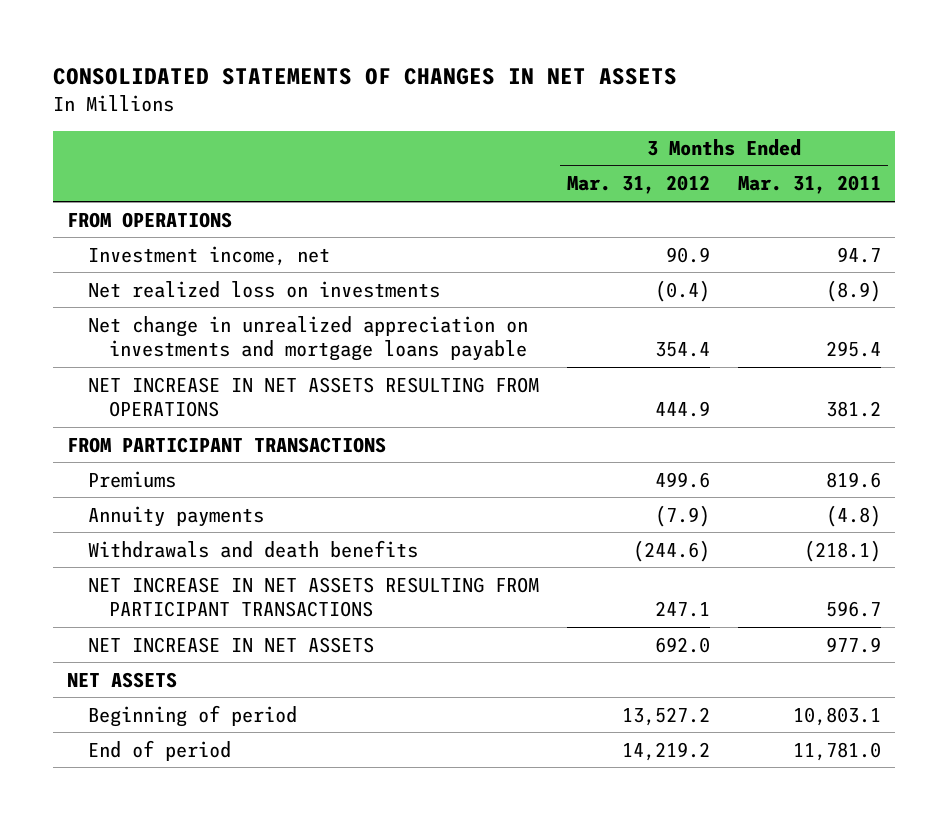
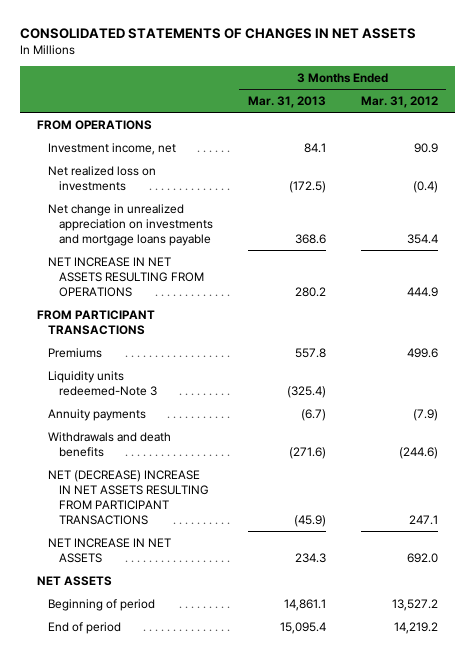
- | 3 Months Ended Mar. 31, 2012 | 3 Months Ended Mar. 31, 2011
+ | 3 Months Ended Mar. 31, 2013 | 3 Months Ended Mar. 31, 2012
+ Liquidity units redeemed-Note 3 | (325.4) |
- NET INCREASE IN NET ASSETS RESULTING FROM PARTICIPANT TRANSACTIONS | 247.1 | 596.7
+ NET (DECREASE) INCREASE IN NET ASSETS RESULTING FROM PARTICIPANT TRANSACTIONS | (45.9) | 247.1

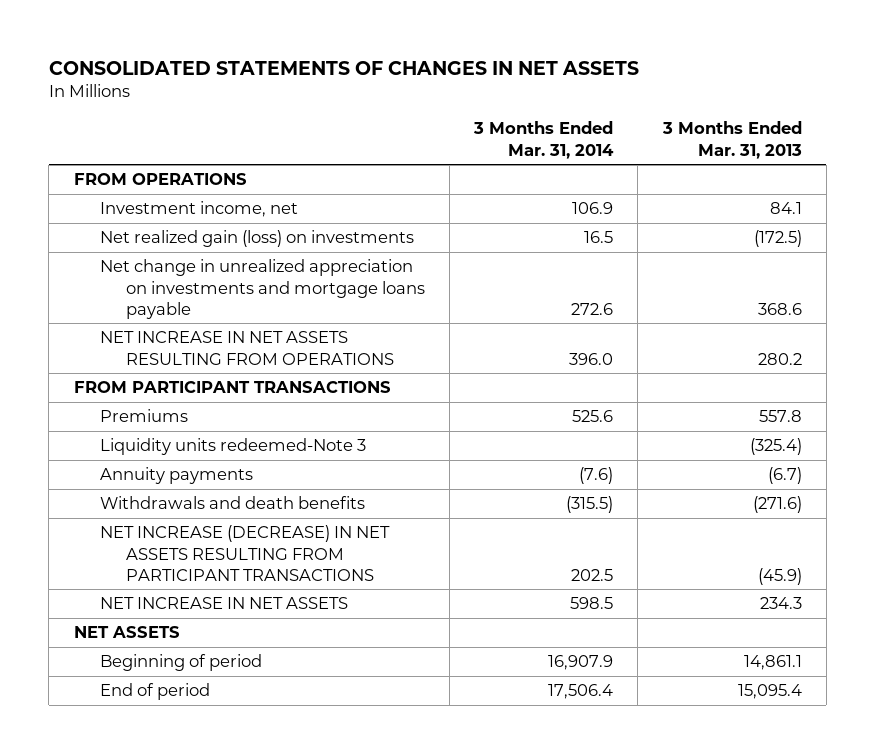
- | 3 Months Ended Mar. 31, 2013 | 3 Months Ended Mar. 31, 2012
+ | 3 Months Ended Mar. 31, 2014 | 3 Months Ended Mar. 31, 2013
- Net realized loss on investments | (172.5) | (0.4)
+ Net realized gain (loss) on investments | 16.5 | (172.5)
- NET (DECREASE) INCREASE IN NET ASSETS RESULTING FROM PARTICIPANT TRANSACTIONS | (45.9) | 247.1
+ NET INCREASE (DECREASE) IN NET ASSETS RESULTING FROM PARTICIPANT TRANSACTIONS | 202.5 | (45.9)

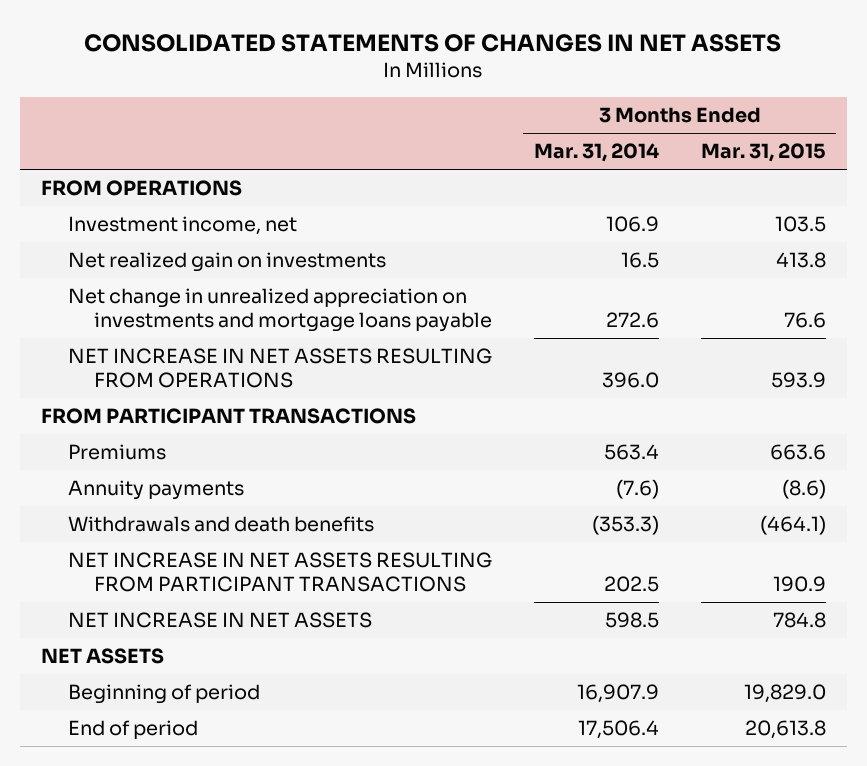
- | 3 Months Ended Mar. 31, 2014 | 3 Months Ended Mar. 31, 2013
+ | 3 Months Ended Mar. 31, 2014 | 3 Months Ended Mar. 31, 2015
- Net realized gain (loss) on investments | 16.5 | (172.5)
+ Net realized gain on investments | 16.5 | 413.8
- Premiums | 525.6 | 557.8
- Liquidity units redeemed-Note 3 | | (325.4)
+ Premiums | 563.4 | 663.6
- Withdrawals and death benefits | (315.5) | (271.6)
- NET INCREASE (DECREASE) IN NET ASSETS RESULTING FROM PARTICIPANT TRANSACTIONS | 202.5 | (45.9)
+ Withdrawals and death benefits | (353.3) | (464.1)
+ NET INCREASE IN NET ASSETS RESULTING FROM PARTICIPANT TRANSACTIONS | 202.5 | 190.9

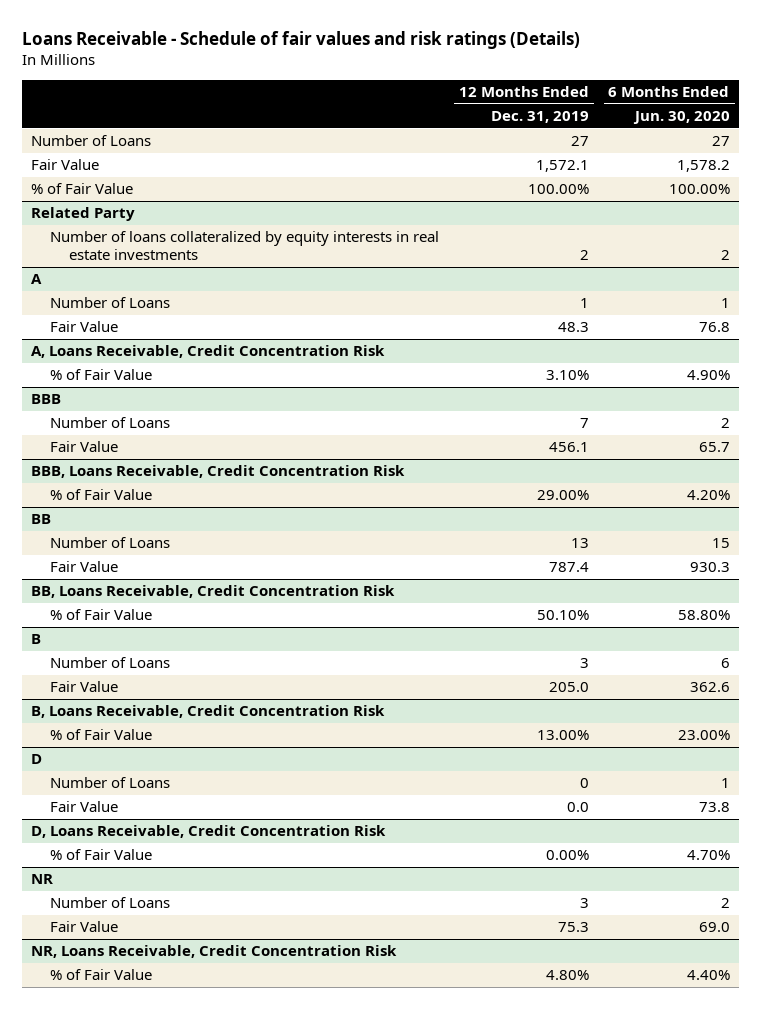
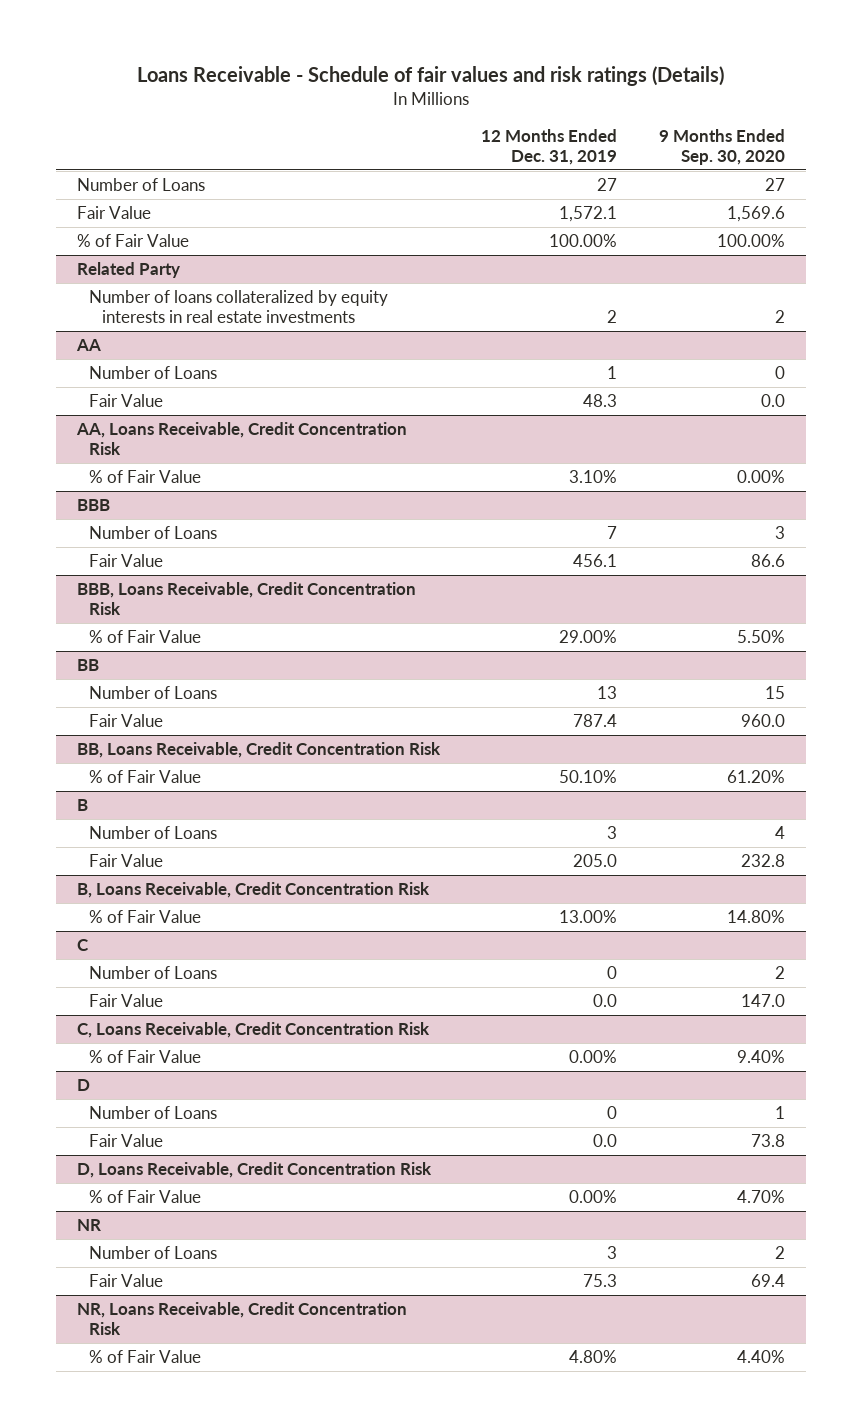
- | 12 Months Ended Dec. 31, 2019 | 6 Months Ended Jun. 30, 2020
+ | 12 Months Ended Dec. 31, 2019 | 9 Months Ended Sep. 30, 2020
- A
+ AA
- A, Loans Receivable, Credit Concentration Risk
+ AA, Loans Receivable, Credit Concentration Risk
+ C
+ Number of Loans | 0 | 2
+ Fair Value | 0.0 | 147.0
+ C, Loans Receivable, Credit Concentration Risk
+ % of Fair Value | 0.00% | 9.40%

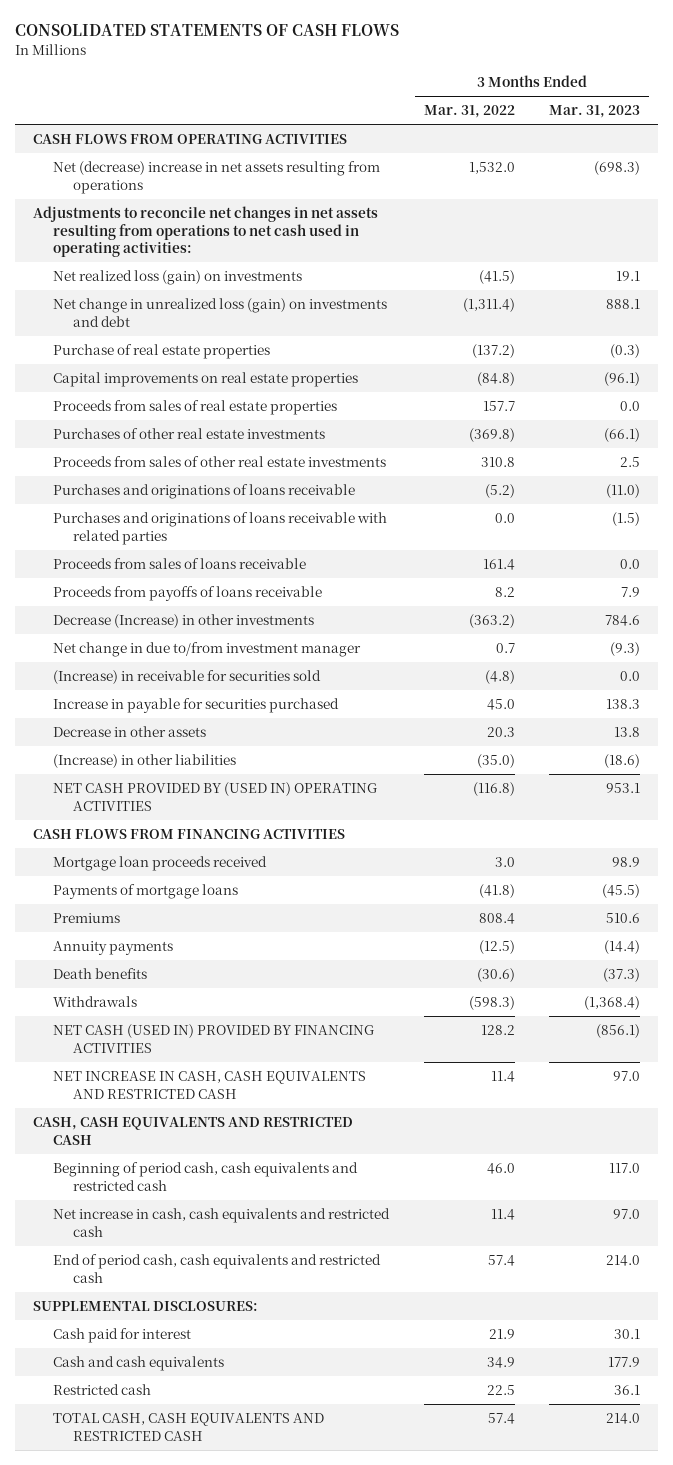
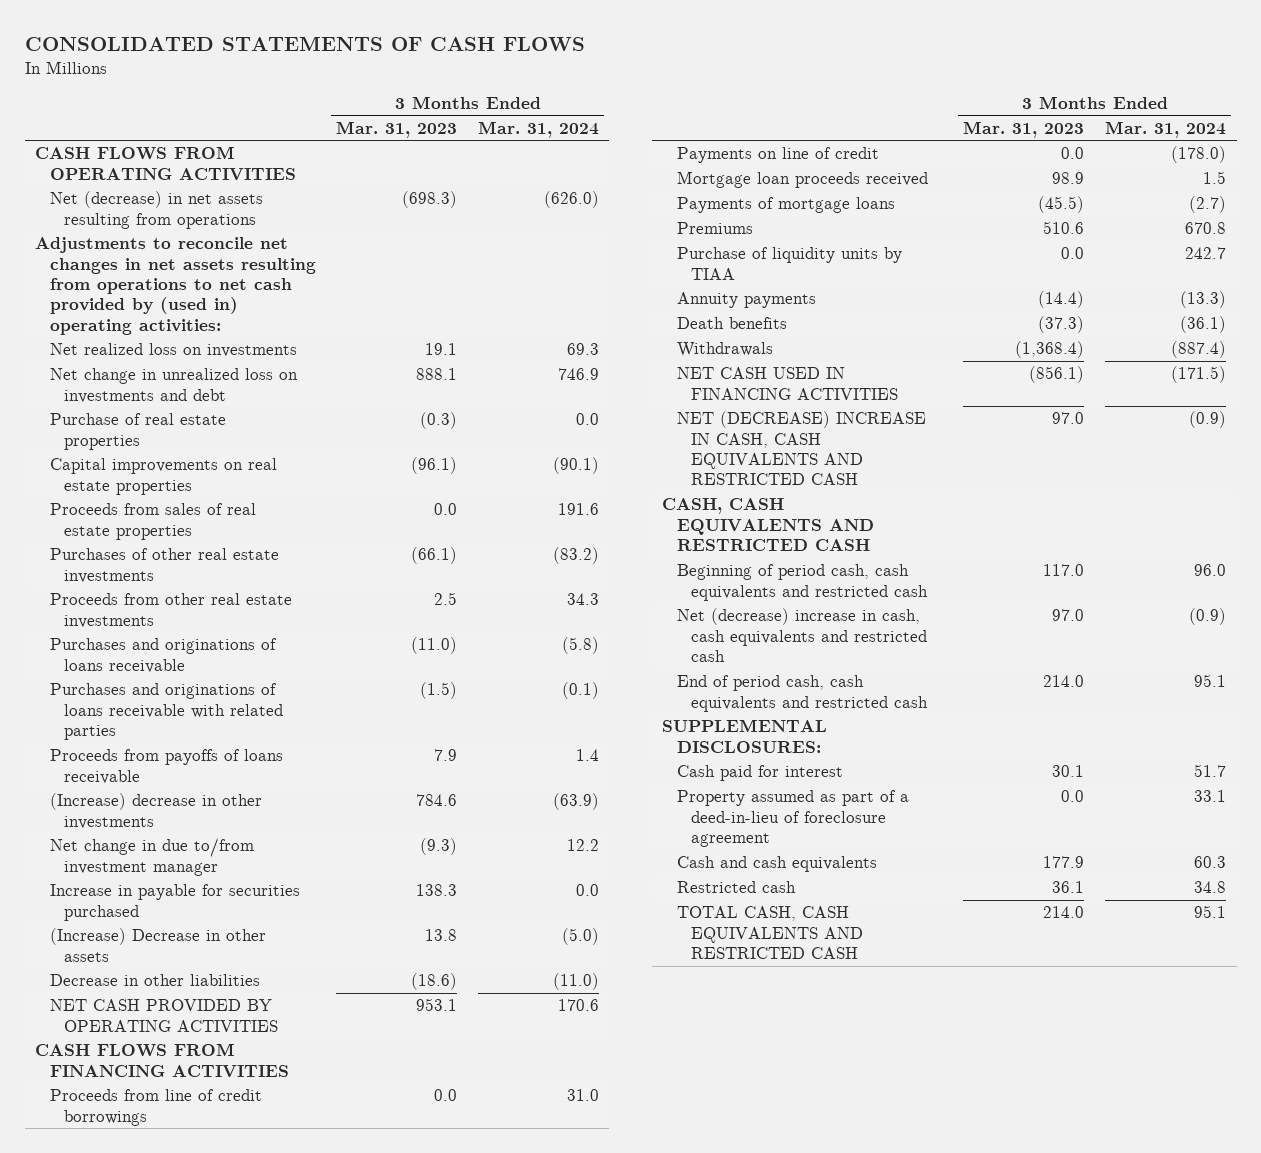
- | 3 Months Ended Mar. 31, 2022 | 3 Months Ended Mar. 31, 2023
+ | 3 Months Ended Mar. 31, 2023 | 3 Months Ended Mar. 31, 2024
- Net (decrease) increase in net assets resulting from operations | 1,532.0 | (698.3)
- Adjustments to reconcile net changes in net assets resulting from operations to net cash used in operating activities:
- Net realized loss (gain) on investments | (41.5) | 19.1
- Net change in unrealized loss (gain) on investments and debt | (1,311.4) | 888.1
+ Net (decrease) in net assets resulting from operations | (698.3) | (626.0)
+ Adjustments to reconcile net changes in net assets resulting from operations to net cash provided by (used in) operating activities:
+ Net realized loss on investments | 19.1 | 69.3
+ Net change in unrealized loss on investments and debt | 888.1 | 746.9
- Proceeds from sales of other real estate investments | 310.8 | 2.5
+ Proceeds from other real estate investments | 2.5 | 34.3
- Proceeds from sales of loans receivable | 161.4 | 0.0
- Decrease (Increase) in other investments | (363.2) | 784.6
+ (Increase) decrease in other investments | 784.6 | (63.9)
- (Increase) in receivable for securities sold | (4.8) | 0.0
- Decrease in other assets | 20.3 | 13.8
- (Increase) in other liabilities | (35.0) | (18.6)
- NET CASH PROVIDED BY (USED IN) OPERATING ACTIVITIES | (116.8) | 953.1
+ (Increase) Decrease in other assets | 13.8 | (5.0)
+ Decrease in other liabilities | (18.6) | (11.0)
+ NET CASH PROVIDED BY OPERATING ACTIVITIES | 953.1 | 170.6
+ Proceeds from line of credit borrowings | 0.0 | 31.0
+ Payments on line of credit | 0.0 | (178.0)
+ Purchase of liquidity units by TIAA | 0.0 | 242.7
- NET CASH (USED IN) PROVIDED BY FINANCING ACTIVITIES | 128.2 | (856.1)
- NET INCREASE IN CASH, CASH EQUIVALENTS AND RESTRICTED CASH | 11.4 | 97.0
+ NET CASH USED IN FINANCING ACTIVITIES | (856.1) | (171.5)
+ NET (DECREASE) INCREASE IN CASH, CASH EQUIVALENTS AND RESTRICTED CASH | 97.0 | (0.9)
- Net increase in cash, cash equivalents and restricted cash | 11.4 | 97.0
+ Net (decrease) increase in cash, cash equivalents and restricted cash | 97.0 | (0.9)
+ Property assumed as part of a deed-in-lieu of foreclosure agreement | 0.0 | 33.1

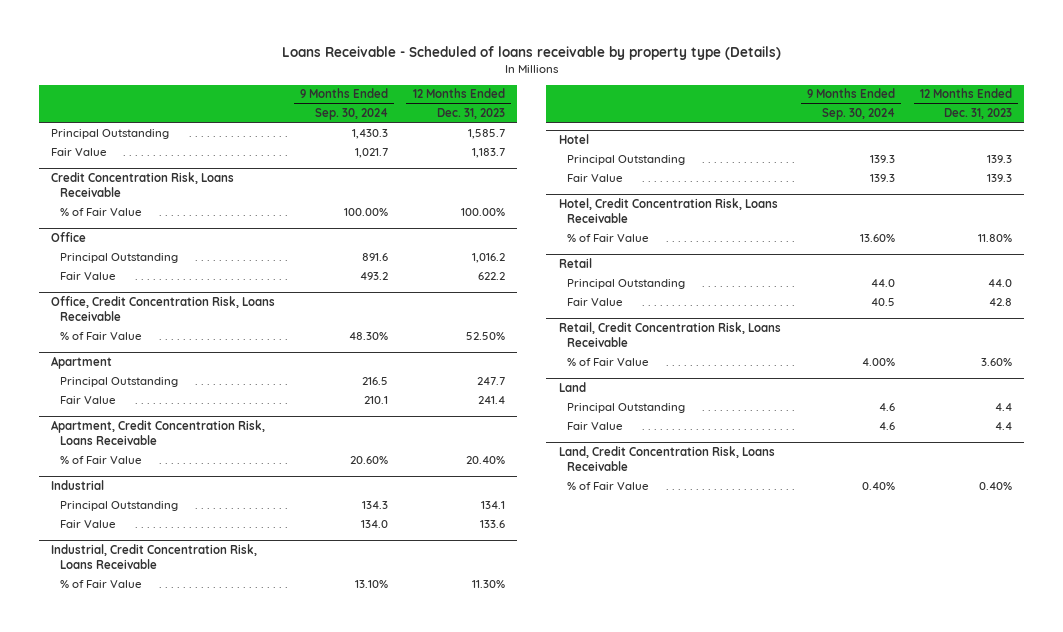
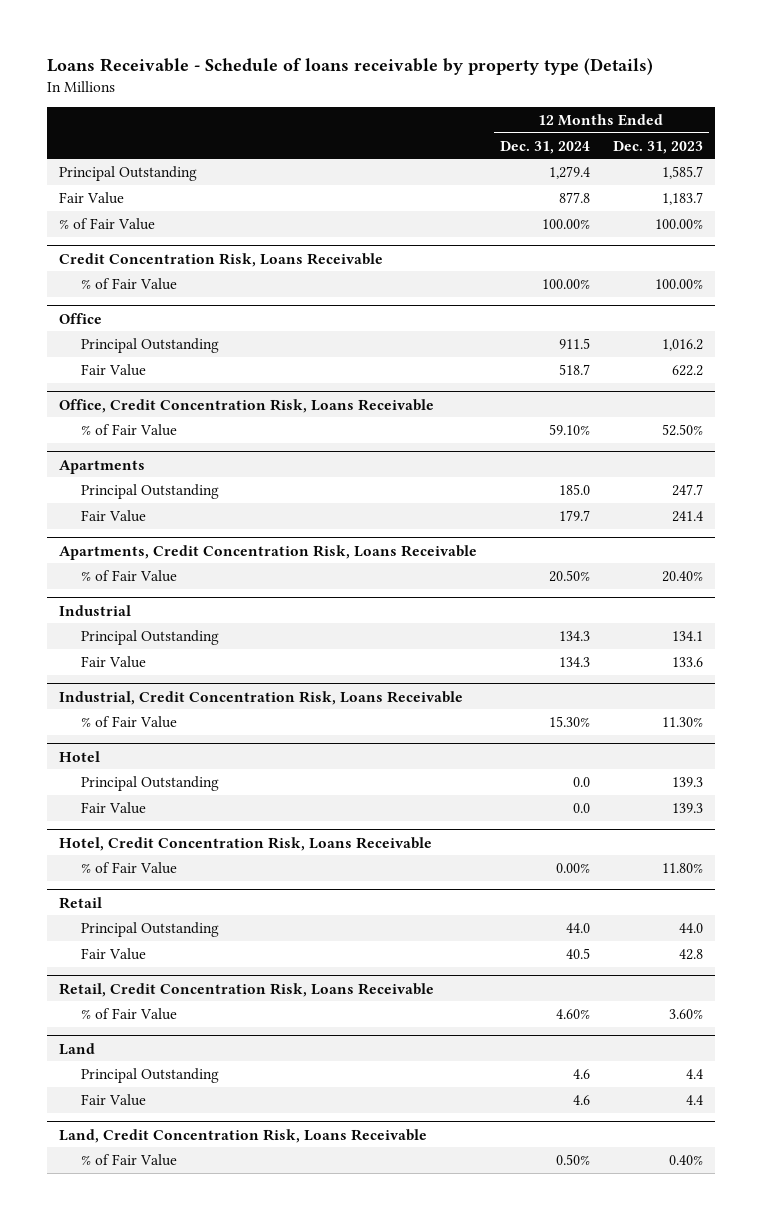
- Loans Receivable - Scheduled of loans receivable by property type (Details)
+ Loans Receivable - Schedule of loans receivable by property type (Details)
- | 9 Months Ended Sep. 30, 2024 | 12 Months Ended Dec. 31, 2023
+ | 12 Months Ended Dec. 31, 2024 | 12 Months Ended Dec. 31, 2023
+ % of Fair Value | 100.00% | 100.00%
- Apartment
+ Apartments
- Apartment, Credit Concentration Risk, Loans Receivable
+ Apartments, Credit Concentration Risk, Loans Receivable

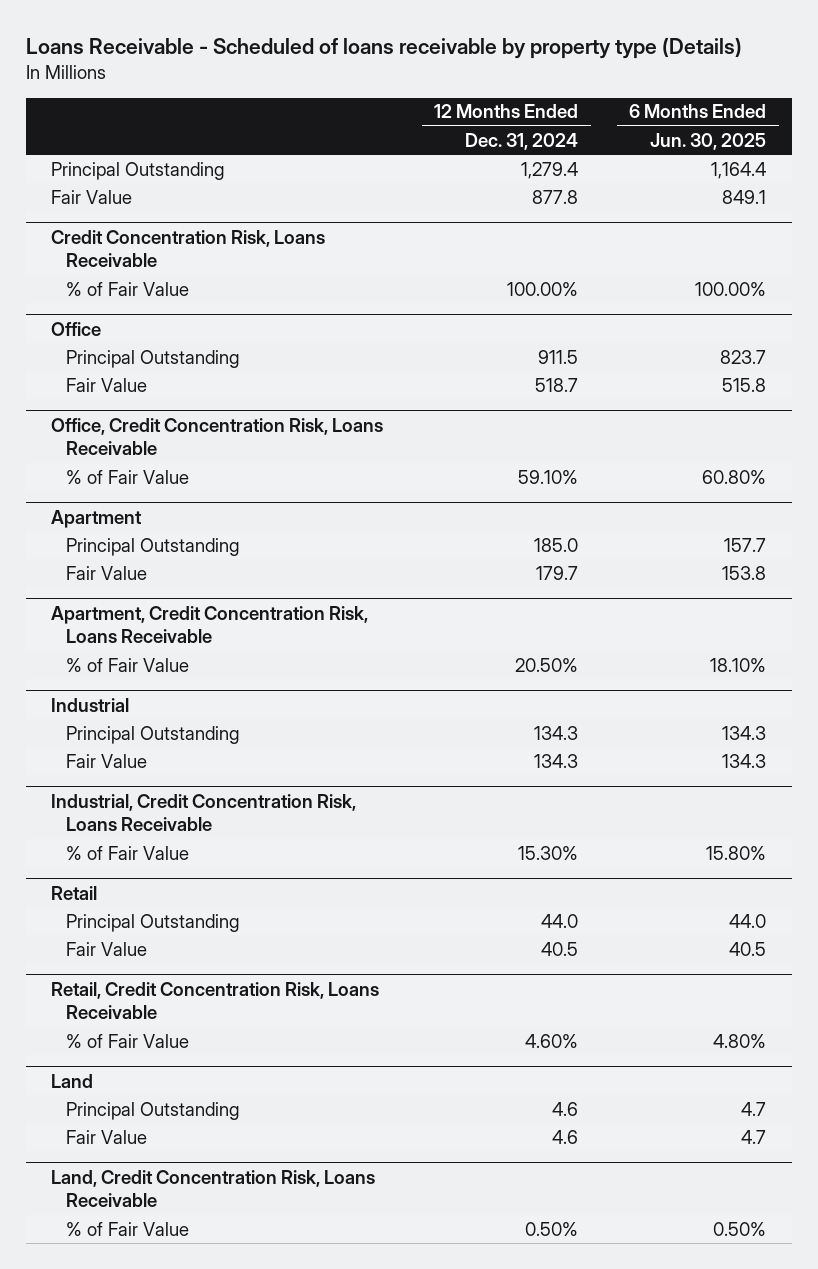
- Loans Receivable - Schedule of loans receivable by property type (Details)
+ Loans Receivable - Scheduled of loans receivable by property type (Details)
- | 12 Months Ended Dec. 31, 2024 | 12 Months Ended Dec. 31, 2023
+ | 12 Months Ended Dec. 31, 2024 | 6 Months Ended Jun. 30, 2025
- % of Fair Value | 100.00% | 100.00%
- Apartments
+ Apartment
- Apartments, Credit Concentration Risk, Loans Receivable
+ Apartment, Credit Concentration Risk, Loans Receivable
- Hotel
- Principal Outstanding | 0.0 | 139.3
- Fair Value | 0.0 | 139.3
- Hotel, Credit Concentration Risk, Loans Receivable
- % of Fair Value | 0.00% | 11.80%

